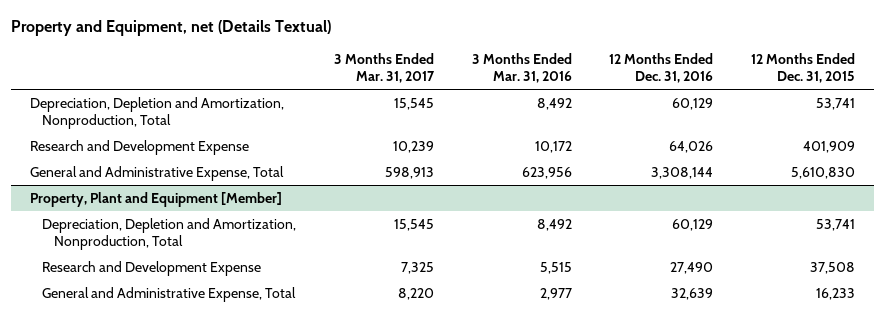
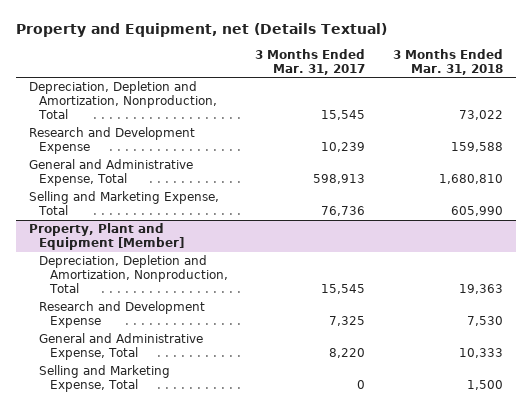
- | 3 Months Ended Mar. 31, 2017 | 3 Months Ended Mar. 31, 2016 | 12 Months Ended Dec. 31, 2016 | 12 Months Ended Dec. 31, 2015
+ | 3 Months Ended Mar. 31, 2017 | 3 Months Ended Mar. 31, 2018
+ Selling and Marketing Expense, Total | 76,736 | 605,990
@ Property, Plant and Equipment [Member]
+ Selling and Marketing Expense, Total | 0 | 1,500

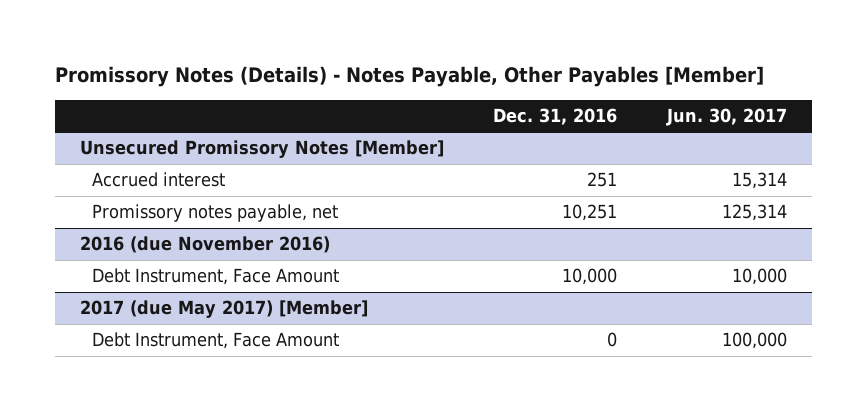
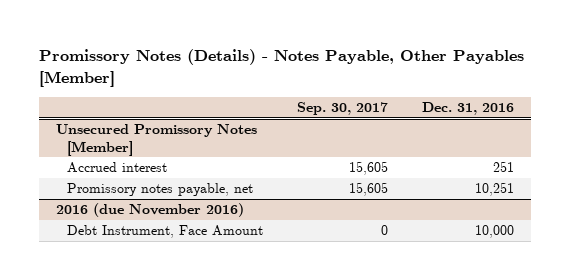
- | Dec. 31, 2016 | Jun. 30, 2017
+ | Sep. 30, 2017 | Dec. 31, 2016
- 2017 (due May 2017) [Member]
- Debt Instrument, Face Amount | 0 | 100,000

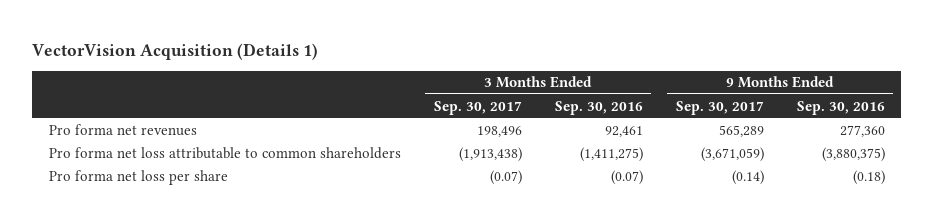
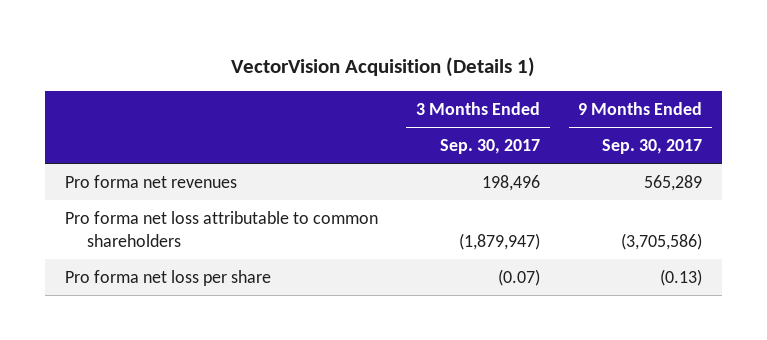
- | 3 Months Ended Sep. 30, 2017 | 3 Months Ended Sep. 30, 2016 | 9 Months Ended Sep. 30, 2017 | 9 Months Ended Sep. 30, 2016
+ | 3 Months Ended Sep. 30, 2017 | 9 Months Ended Sep. 30, 2017
- Pro forma net loss attributable to common shareholders | (1,913,438) | (1,411,275) | (3,671,059) | (3,880,375)
- Pro forma net loss per share | (0.07) | (0.07) | (0.14) | (0.18)
+ Pro forma net loss attributable to common shareholders | (1,879,947) | (3,705,586)
+ Pro forma net loss per share | (0.07) | (0.13)

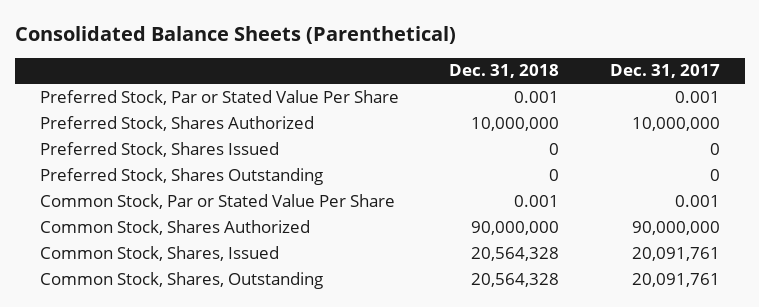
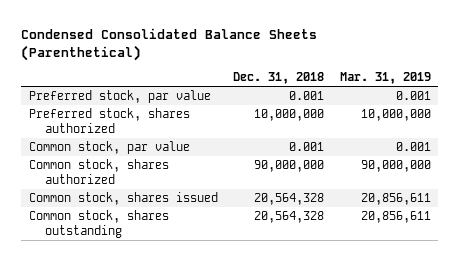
- Consolidated Balance Sheets (Parenthetical)
+ Condensed Consolidated Balance Sheets (Parenthetical)
- | Dec. 31, 2018 | Dec. 31, 2017
+ | Dec. 31, 2018 | Mar. 31, 2019
- Preferred Stock, Par or Stated Value Per Share | 0.001 | 0.001
- Preferred Stock, Shares Authorized | 10,000,000 | 10,000,000
- Preferred Stock, Shares Issued | 0 | 0
- Preferred Stock, Shares Outstanding | 0 | 0
- Common Stock, Par or Stated Value Per Share | 0.001 | 0.001
- Common Stock, Shares Authorized | 90,000,000 | 90,000,000
- Common Stock, Shares, Issued | 20,564,328 | 20,091,761
- Common Stock, Shares, Outstanding | 20,564,328 | 20,091,761
+ Preferred stock, par value | 0.001 | 0.001
+ Preferred stock, shares authorized | 10,000,000 | 10,000,000
+ Common stock, par value | 0.001 | 0.001
+ Common stock, shares authorized | 90,000,000 | 90,000,000
+ Common stock, shares issued | 20,564,328 | 20,856,611
+ Common stock, shares outstanding | 20,564,328 | 20,856,611

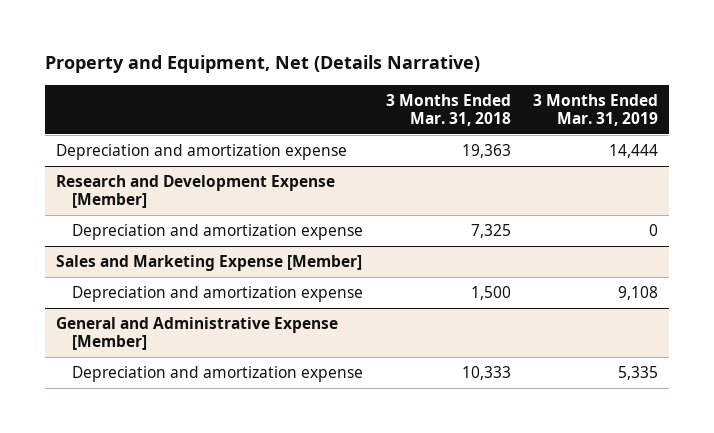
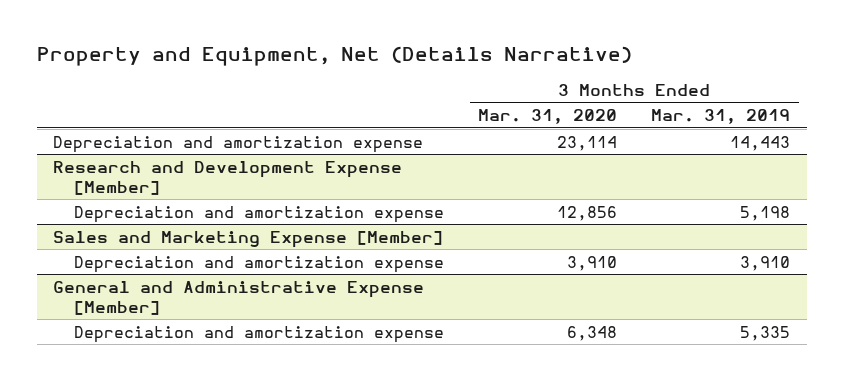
- | 3 Months Ended Mar. 31, 2018 | 3 Months Ended Mar. 31, 2019
+ | 3 Months Ended Mar. 31, 2020 | 3 Months Ended Mar. 31, 2019
- Depreciation and amortization expense | 19,363 | 14,444
+ Depreciation and amortization expense | 23,114 | 14,443
@ Research and Development Expense [Member]
- Depreciation and amortization expense | 7,325 | 0
+ Depreciation and amortization expense | 12,856 | 5,198
@ Sales and Marketing Expense [Member]
- Depreciation and amortization expense | 1,500 | 9,108
+ Depreciation and amortization expense | 3,910 | 3,910

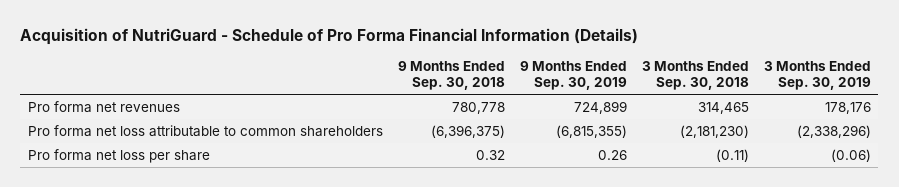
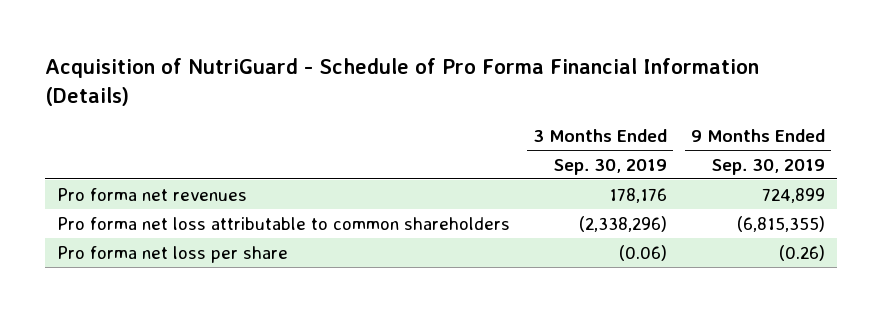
- | 9 Months Ended Sep. 30, 2018 | 9 Months Ended Sep. 30, 2019 | 3 Months Ended Sep. 30, 2018 | 3 Months Ended Sep. 30, 2019
+ | 3 Months Ended Sep. 30, 2019 | 9 Months Ended Sep. 30, 2019
- Pro forma net loss per share | 0.32 | 0.26 | (0.11) | (0.06)
+ Pro forma net loss per share | (0.06) | (0.26)

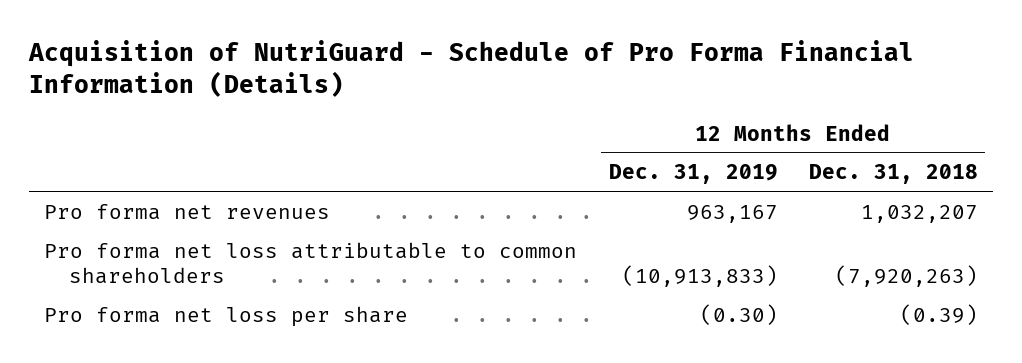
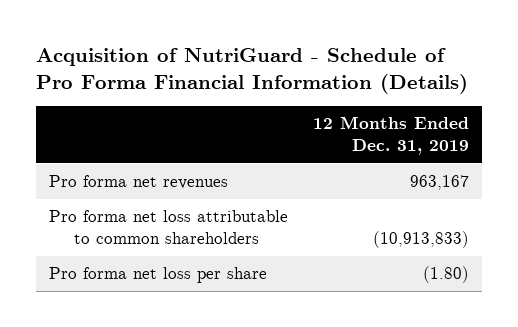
- | 12 Months Ended Dec. 31, 2019 | 12 Months Ended Dec. 31, 2018
+ | 12 Months Ended Dec. 31, 2019
- Pro forma net loss per share | (0.30) | (0.39)
+ Pro forma net loss per share | (1.80)

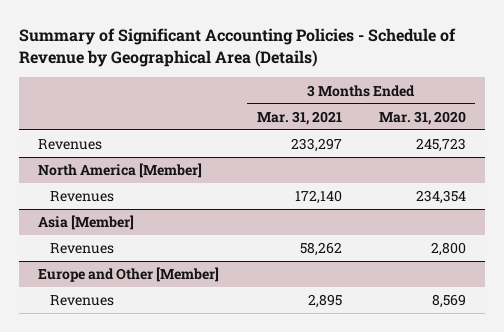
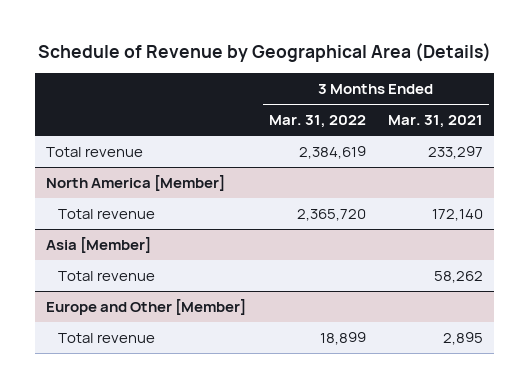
- Summary of Significant Accounting Policies - Schedule of Revenue by Geographical Area (Details)
+ Schedule of Revenue by Geographical Area (Details)
- | 3 Months Ended Mar. 31, 2021 | 3 Months Ended Mar. 31, 2020
+ | 3 Months Ended Mar. 31, 2022 | 3 Months Ended Mar. 31, 2021
- Revenues | 233,297 | 245,723
+ Total revenue | 2,384,619 | 233,297
@ North America [Member]
- Revenues | 172,140 | 234,354
+ Total revenue | 2,365,720 | 172,140
@ Asia [Member]
- Revenues | 58,262 | 2,800
+ Total revenue | | 58,262
@ Europe and Other [Member]
- Revenues | 2,895 | 8,569
+ Total revenue | 18,899 | 2,895

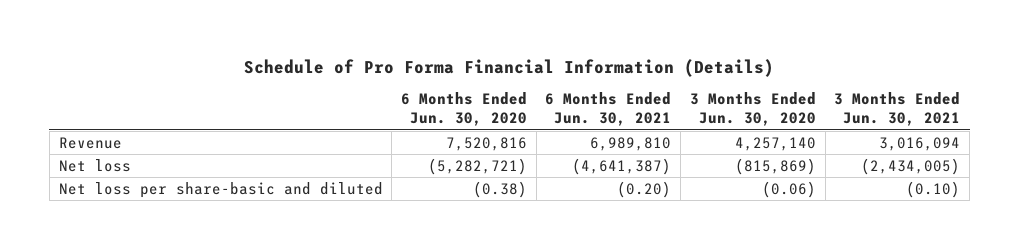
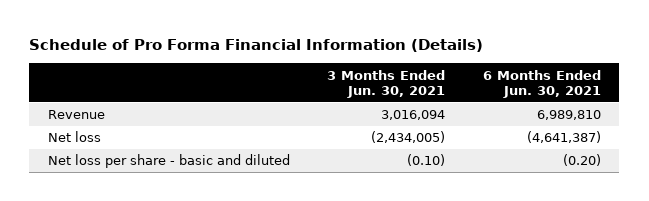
- | 6 Months Ended Jun. 30, 2020 | 6 Months Ended Jun. 30, 2021 | 3 Months Ended Jun. 30, 2020 | 3 Months Ended Jun. 30, 2021
+ | 3 Months Ended Jun. 30, 2021 | 6 Months Ended Jun. 30, 2021
- Net loss per share-basic and diluted | (0.38) | (0.20) | (0.06) | (0.10)
+ Net loss per share - basic and diluted | (0.10) | (0.20)

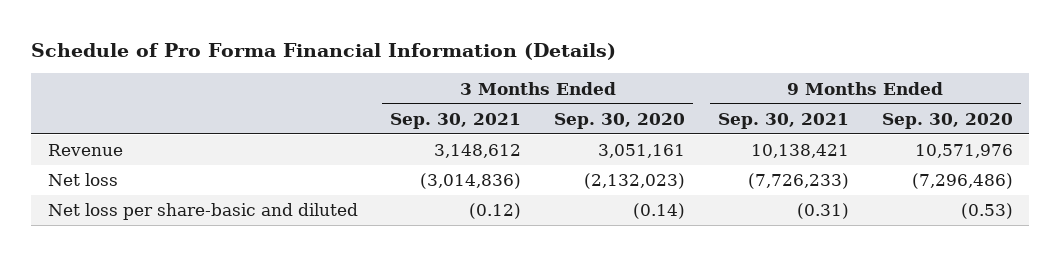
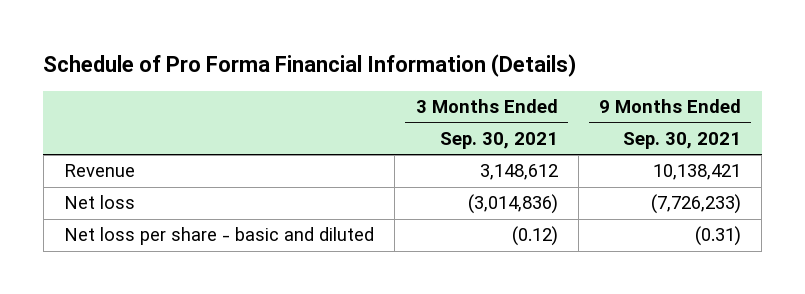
- | 3 Months Ended Sep. 30, 2021 | 3 Months Ended Sep. 30, 2020 | 9 Months Ended Sep. 30, 2021 | 9 Months Ended Sep. 30, 2020
+ | 3 Months Ended Sep. 30, 2021 | 9 Months Ended Sep. 30, 2021
- Net loss per share-basic and diluted | (0.12) | (0.14) | (0.31) | (0.53)
+ Net loss per share - basic and diluted | (0.12) | (0.31)

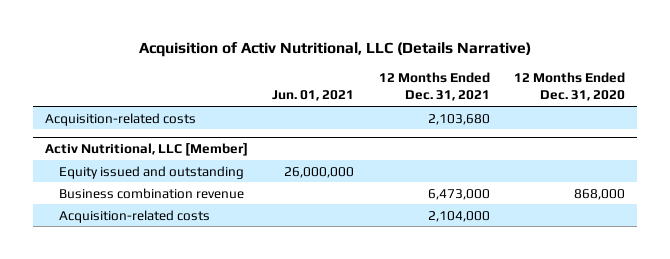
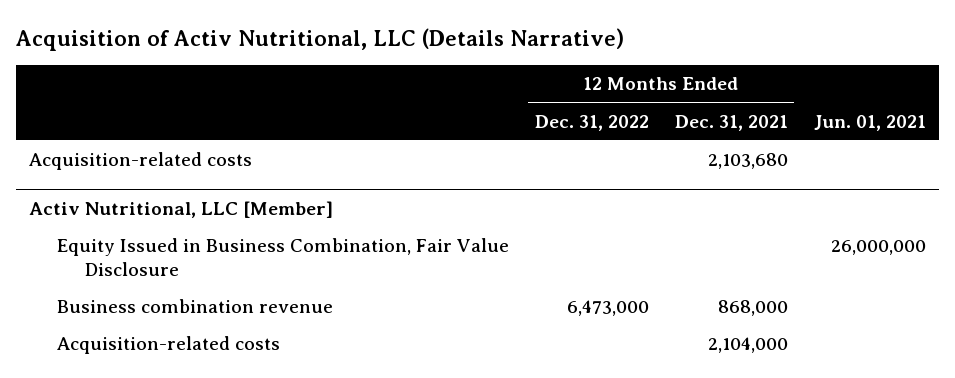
- | Jun. 01, 2021 | 12 Months Ended Dec. 31, 2021 | 12 Months Ended Dec. 31, 2020
+ | 12 Months Ended Dec. 31, 2022 | 12 Months Ended Dec. 31, 2021 | Jun. 01, 2021
@ Activ Nutritional, LLC [Member]
- Equity issued and outstanding | 26,000,000 | |
- Business combination revenue | | 6,473,000 | 868,000
+ Equity Issued in Business Combination, Fair Value Disclosure | | | 26,000,000
+ Business combination revenue | 6,473,000 | 868,000 |

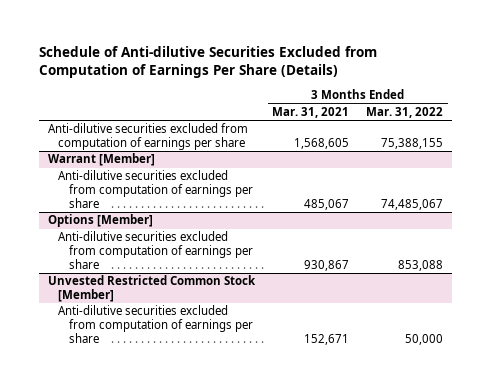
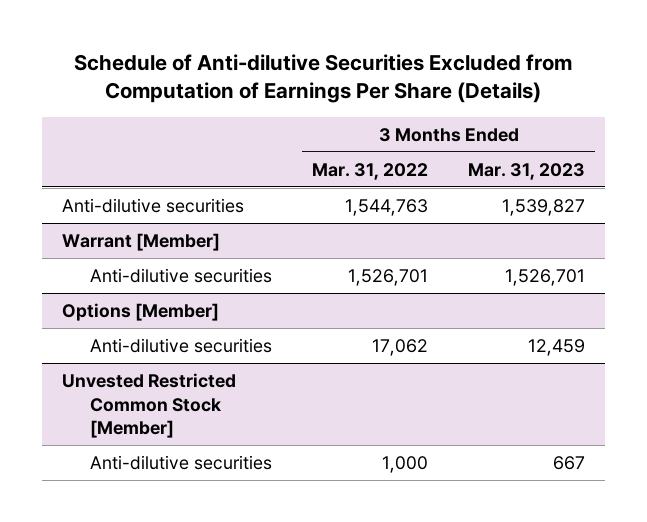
- | 3 Months Ended Mar. 31, 2021 | 3 Months Ended Mar. 31, 2022
+ | 3 Months Ended Mar. 31, 2022 | 3 Months Ended Mar. 31, 2023
- Anti-dilutive securities excluded from computation of earnings per share | 1,568,605 | 75,388,155
+ Anti-dilutive securities | 1,544,763 | 1,539,827
@ Warrant [Member]
- Anti-dilutive securities excluded from computation of earnings per share | 485,067 | 74,485,067
+ Anti-dilutive securities | 1,526,701 | 1,526,701
@ Options [Member]
- Anti-dilutive securities excluded from computation of earnings per share | 930,867 | 853,088
+ Anti-dilutive securities | 17,062 | 12,459
@ Unvested Restricted Common Stock [Member]
- Anti-dilutive securities excluded from computation of earnings per share | 152,671 | 50,000
+ Anti-dilutive securities | 1,000 | 667

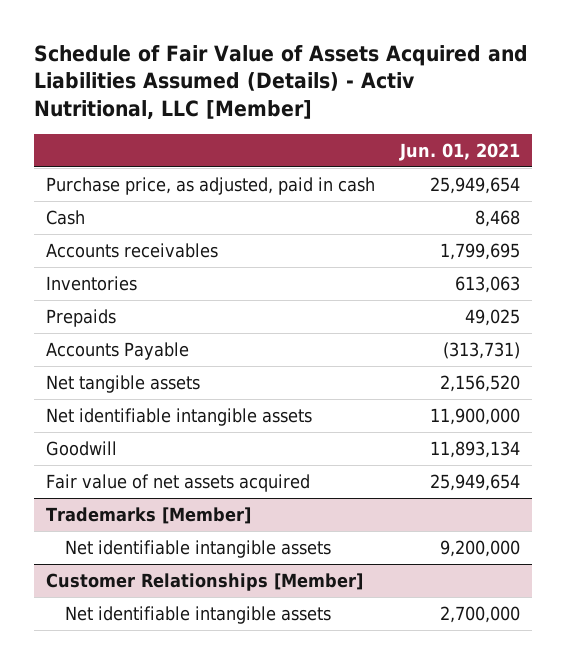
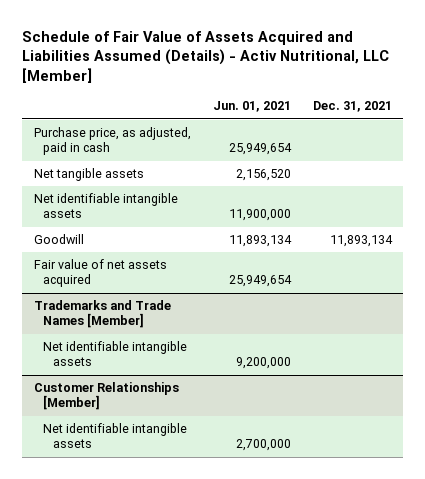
- | Jun. 01, 2021
+ | Jun. 01, 2021 | Dec. 31, 2021
- Cash | 8,468
- Accounts receivables | 1,799,695
- Inventories | 613,063
- Prepaids | 49,025
- Accounts Payable | (313,731)
- Trademarks [Member]
+ Trademarks and Trade Names [Member]

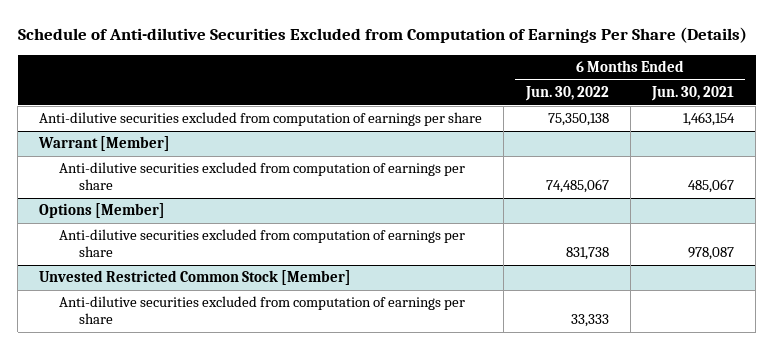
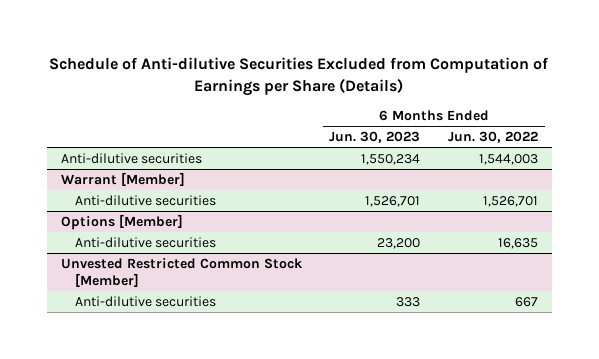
- Schedule of Anti-dilutive Securities Excluded from Computation of Earnings Per Share (Details)
+ Schedule of Anti-dilutive Securities Excluded from Computation of Earnings per Share (Details)
- | 6 Months Ended Jun. 30, 2022 | 6 Months Ended Jun. 30, 2021
+ | 6 Months Ended Jun. 30, 2023 | 6 Months Ended Jun. 30, 2022
- Anti-dilutive securities excluded from computation of earnings per share | 75,350,138 | 1,463,154
+ Anti-dilutive securities | 1,550,234 | 1,544,003
@ Warrant [Member]
- Anti-dilutive securities excluded from computation of earnings per share | 74,485,067 | 485,067
+ Anti-dilutive securities | 1,526,701 | 1,526,701
@ Options [Member]
- Anti-dilutive securities excluded from computation of earnings per share | 831,738 | 978,087
+ Anti-dilutive securities | 23,200 | 16,635
@ Unvested Restricted Common Stock [Member]
- Anti-dilutive securities excluded from computation of earnings per share | 33,333 |
+ Anti-dilutive securities | 333 | 667

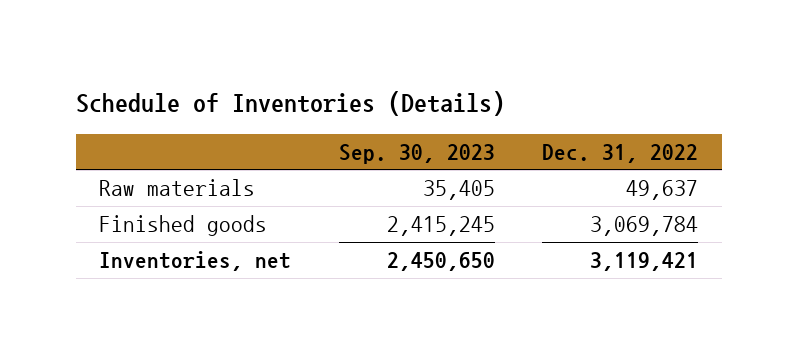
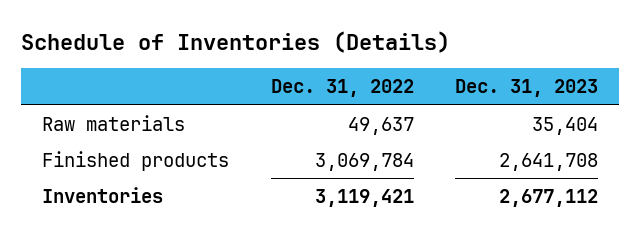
- | Sep. 30, 2023 | Dec. 31, 2022
+ | Dec. 31, 2022 | Dec. 31, 2023
- Finished goods | 2,415,245 | 3,069,784
- Inventories, net | 2,450,650 | 3,119,421
+ Finished products | 3,069,784 | 2,641,708
+ Inventories | 3,119,421 | 2,677,112

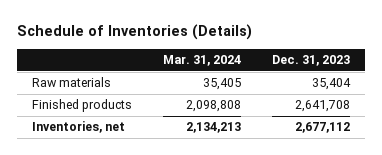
- | Dec. 31, 2022 | Dec. 31, 2023
+ | Mar. 31, 2024 | Dec. 31, 2023
- Inventories | 3,119,421 | 2,677,112
+ Inventories, net | 2,134,213 | 2,677,112

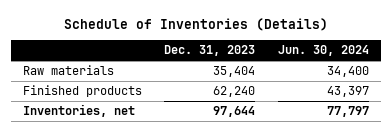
- | Mar. 31, 2024 | Dec. 31, 2023
+ | Dec. 31, 2023 | Jun. 30, 2024
- Finished products | 2,098,808 | 2,641,708
- Inventories, net | 2,134,213 | 2,677,112
+ Finished products | 62,240 | 43,397
+ Inventories, net | 97,644 | 77,797

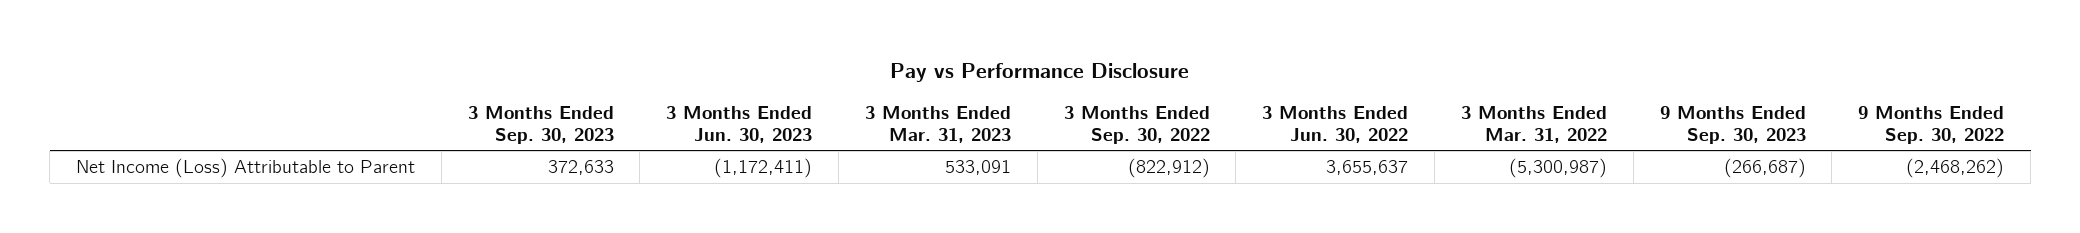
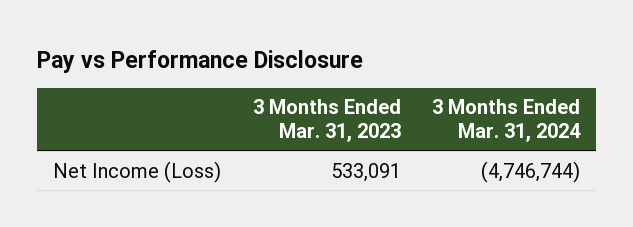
- | 3 Months Ended Sep. 30, 2023 | 3 Months Ended Jun. 30, 2023 | 3 Months Ended Mar. 31, 2023 | 3 Months Ended Sep. 30, 2022 | 3 Months Ended Jun. 30, 2022 | 3 Months Ended Mar. 31, 2022 | 9 Months Ended Sep. 30, 2023 | 9 Months Ended Sep. 30, 2022
+ | 3 Months Ended Mar. 31, 2023 | 3 Months Ended Mar. 31, 2024
- Net Income (Loss) Attributable to Parent | 372,633 | (1,172,411) | 533,091 | (822,912) | 3,655,637 | (5,300,987) | (266,687) | (2,468,262)
+ Net Income (Loss) | 533,091 | (4,746,744)

